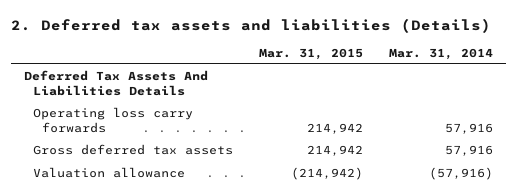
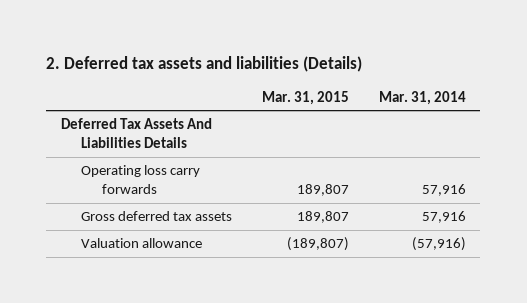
- Operating loss carry forwards | 214,942 | 57,916
- Gross deferred tax assets | 214,942 | 57,916
- Valuation allowance | (214,942) | (57,916)
+ Operating loss carry forwards | 189,807 | 57,916
+ Gross deferred tax assets | 189,807 | 57,916
+ Valuation allowance | (189,807) | (57,916)

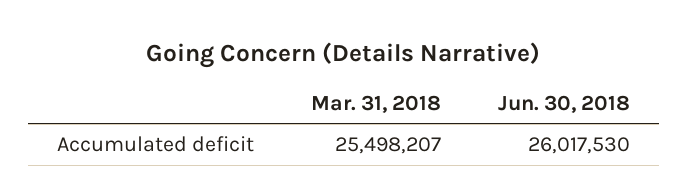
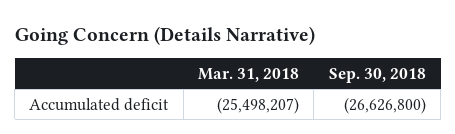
- | Mar. 31, 2018 | Jun. 30, 2018
+ | Mar. 31, 2018 | Sep. 30, 2018
- Accumulated deficit | 25,498,207 | 26,017,530
+ Accumulated deficit | (25,498,207) | (26,626,800)

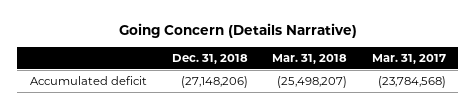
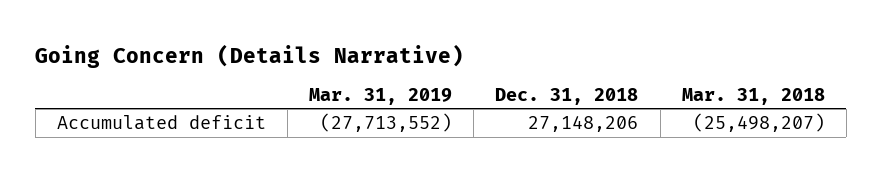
- | Dec. 31, 2018 | Mar. 31, 2018 | Mar. 31, 2017
+ | Mar. 31, 2019 | Dec. 31, 2018 | Mar. 31, 2018
- Accumulated deficit | (27,148,206) | (25,498,207) | (23,784,568)
+ Accumulated deficit | (27,713,552) | 27,148,206 | (25,498,207)

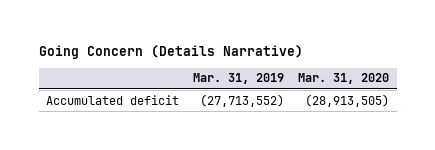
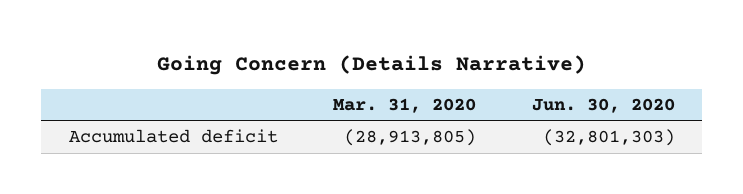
- | Mar. 31, 2019 | Mar. 31, 2020
+ | Mar. 31, 2020 | Jun. 30, 2020
- Accumulated deficit | (27,713,552) | (28,913,505)
+ Accumulated deficit | (28,913,805) | (32,801,303)

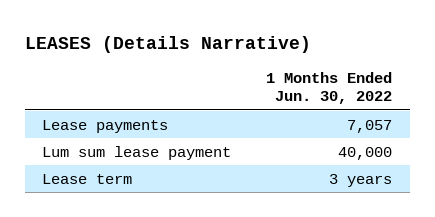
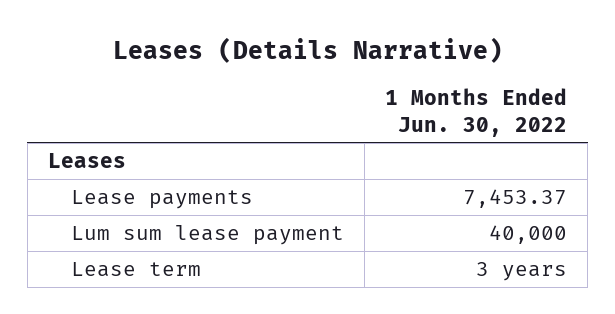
- LEASES (Details Narrative)
+ Leases (Details Narrative)
- Lease payments | 7,057
+ Leases
+ Lease payments | 7,453.37

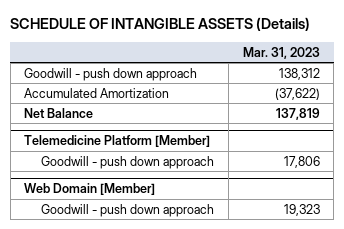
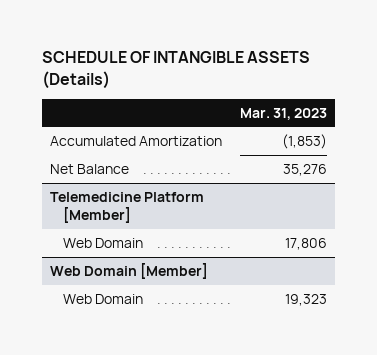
- Goodwill - push down approach | 138,312
- Accumulated Amortization | (37,622)
- Net Balance | 137,819
+ Accumulated Amortization | (1,853)
+ Net Balance | 35,276
@ Telemedicine Platform [Member]
- Goodwill - push down approach | 17,806
+ Web Domain | 17,806
@ Web Domain [Member]
- Goodwill - push down approach | 19,323
+ Web Domain | 19,323

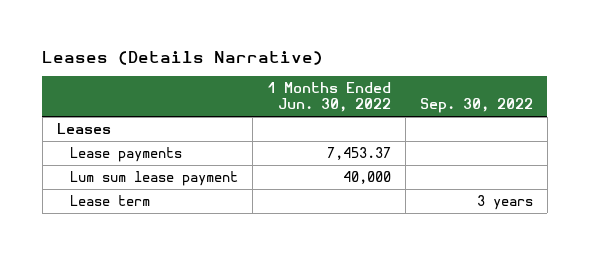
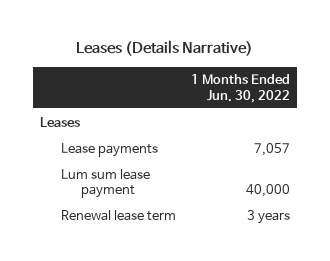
- | 1 Months Ended Jun. 30, 2022 | Sep. 30, 2022
+ | 1 Months Ended Jun. 30, 2022
- Lease payments | 7,453.37 |
+ Lease payments | 7,057
- Lease term | | 3 years
+ Renewal lease term | 3 years

